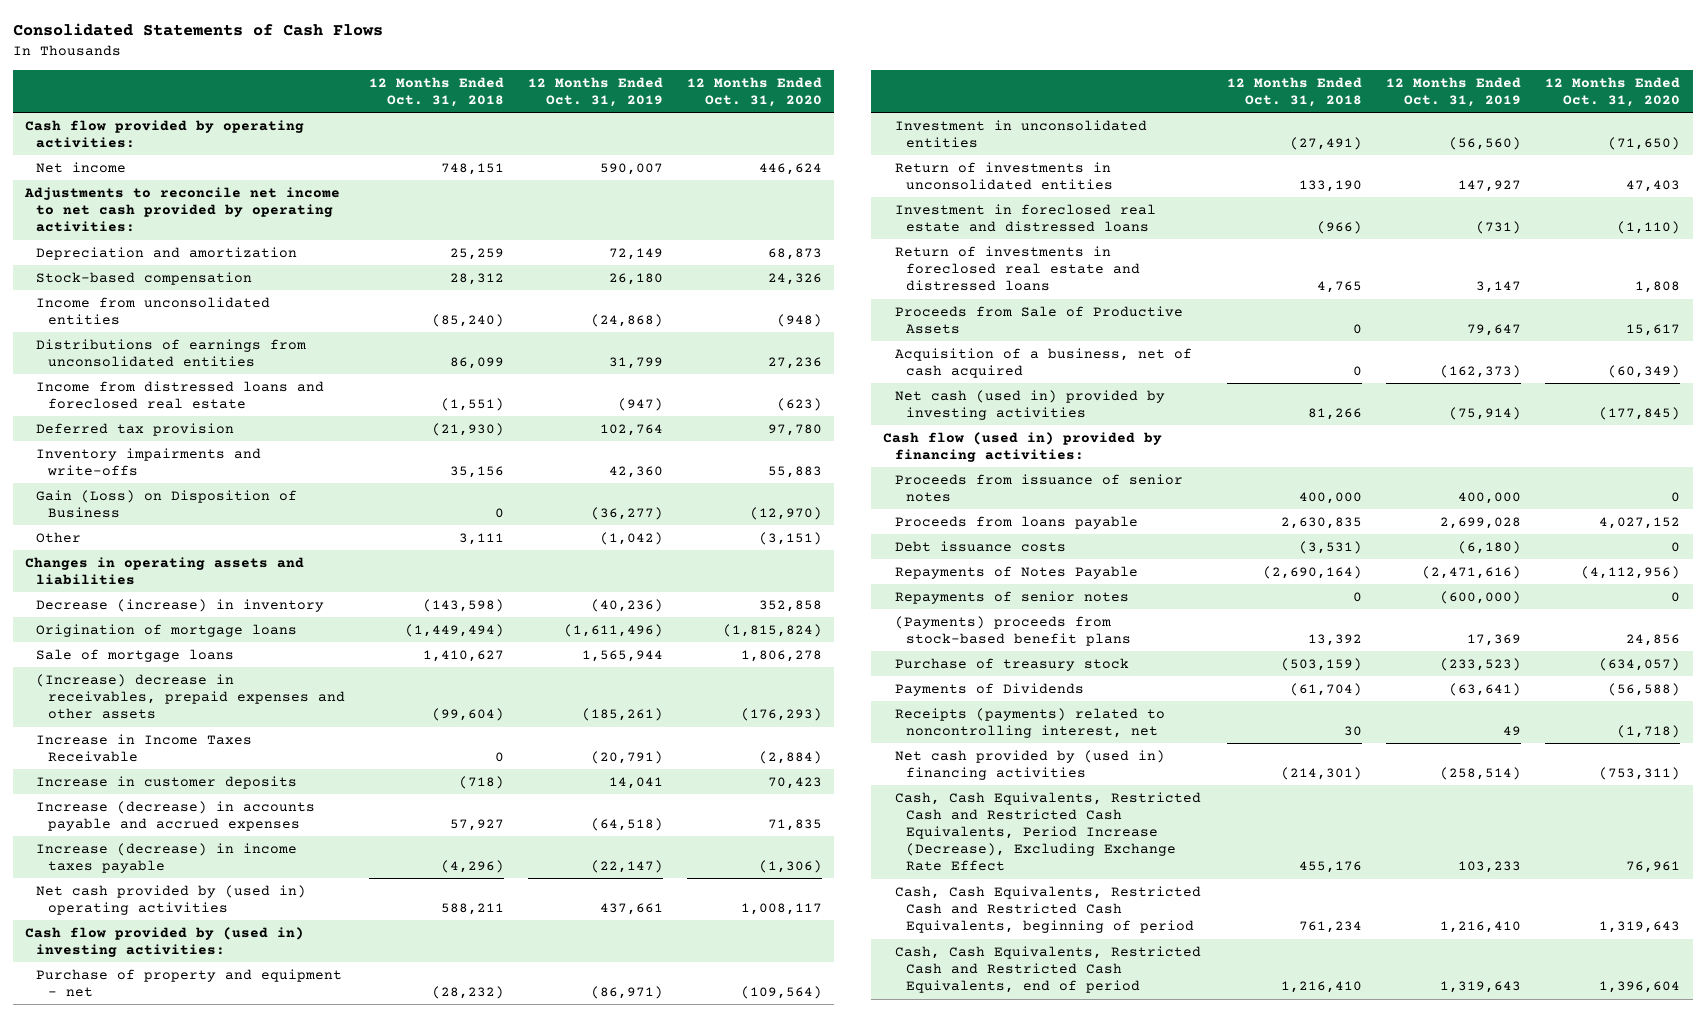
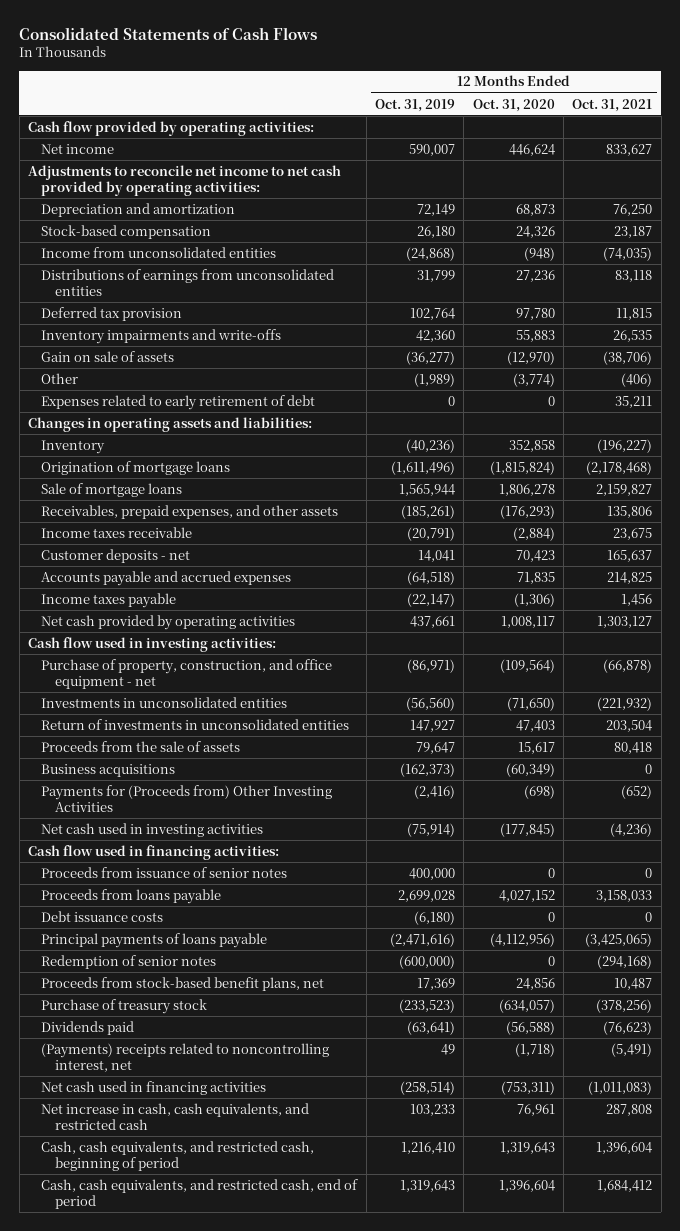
- | 12 Months Ended Oct. 31, 2018 | 12 Months Ended Oct. 31, 2019 | 12 Months Ended Oct. 31, 2020
+ | 12 Months Ended Oct. 31, 2019 | 12 Months Ended Oct. 31, 2020 | 12 Months Ended Oct. 31, 2021
- Income from distressed loans and foreclosed real estate | (1,551) | (947) | (623)
- Gain (Loss) on Disposition of Business | 0 | (36,277) | (12,970)
- Other | 3,111 | (1,042) | (3,151)
- Changes in operating assets and liabilities
- Decrease (increase) in inventory | (143,598) | (40,236) | 352,858
+ Gain on sale of assets | (36,277) | (12,970) | (38,706)
+ Other | (1,989) | (3,774) | (406)
+ Expenses related to early retirement of debt | 0 | 0 | 35,211
+ Changes in operating assets and liabilities:
+ Inventory | (40,236) | 352,858 | (196,227)
- (Increase) decrease in receivables, prepaid expenses and other assets | (99,604) | (185,261) | (176,293)
- Increase in Income Taxes Receivable | 0 | (20,791) | (2,884)
- Increase in customer deposits | (718) | 14,041 | 70,423
- Increase (decrease) in accounts payable and accrued expenses | 57,927 | (64,518) | 71,835
- Increase (decrease) in income taxes payable | (4,296) | (22,147) | (1,306)
- Net cash provided by (used in) operating activities | 588,211 | 437,661 | 1,008,117
- Cash flow provided by (used in) investing activities:
- Purchase of property and equipment - net | (28,232) | (86,971) | (109,564)
- Investment in unconsolidated entities | (27,491) | (56,560) | (71,650)
+ Receivables, prepaid expenses, and other assets | (185,261) | (176,293) | 135,806
+ Income taxes receivable | (20,791) | (2,884) | 23,675
+ Customer deposits - net | 14,041 | 70,423 | 165,637
+ Accounts payable and accrued expenses | (64,518) | 71,835 | 214,825
+ Income taxes payable | (22,147) | (1,306) | 1,456
+ Net cash provided by operating activities | 437,661 | 1,008,117 | 1,303,127
+ Cash flow used in investing activities:
+ Purchase of property, construction, and office equipment - net | (86,971) | (109,564) | (66,878)
+ Investments in unconsolidated entities | (56,560) | (71,650) | (221,932)
- Investment in foreclosed real estate and distressed loans | (966) | (731) | (1,110)
- Return of investments in foreclosed real estate and distressed loans | 4,765 | 3,147 | 1,808
- Proceeds from Sale of Productive Assets | 0 | 79,647 | 15,617
- Acquisition of a business, net of cash acquired | 0 | (162,373) | (60,349)
- Net cash (used in) provided by investing activities | 81,266 | (75,914) | (177,845)
- Cash flow (used in) provided by financing activities:
+ Proceeds from the sale of assets | 79,647 | 15,617 | 80,418
+ Business acquisitions | (162,373) | (60,349) | 0
+ Payments for (Proceeds from) Other Investing Activities | (2,416) | (698) | (652)
+ Net cash used in investing activities | (75,914) | (177,845) | (4,236)
+ Cash flow used in financing activities:
- Repayments of Notes Payable | (2,690,164) | (2,471,616) | (4,112,956)
- Repayments of senior notes | 0 | (600,000) | 0
- (Payments) proceeds from stock-based benefit plans | 13,392 | 17,369 | 24,856
+ Principal payments of loans payable | (2,471,616) | (4,112,956) | (3,425,065)
+ Redemption of senior notes | (600,000) | 0 | (294,168)
+ Proceeds from stock-based benefit plans, net | 17,369 | 24,856 | 10,487
- Payments of Dividends | (61,704) | (63,641) | (56,588)
- Receipts (payments) related to noncontrolling interest, net | 30 | 49 | (1,718)
- Net cash provided by (used in) financing activities | (214,301) | (258,514) | (753,311)
- Cash, Cash Equivalents, Restricted Cash and Restricted Cash Equivalents, Period Increase (Decrease), Excluding Exchange Rate Effect | 455,176 | 103,233 | 76,961
- Cash, Cash Equivalents, Restricted Cash and Restricted Cash Equivalents, beginning of period | 761,234 | 1,216,410 | 1,319,643
- Cash, Cash Equivalents, Restricted Cash and Restricted Cash Equivalents, end of period | 1,216,410 | 1,319,643 | 1,396,604
+ Dividends paid | (63,641) | (56,588) | (76,623)
+ (Payments) receipts related to noncontrolling interest, net | 49 | (1,718) | (5,491)
+ Net cash used in financing activities | (258,514) | (753,311) | (1,011,083)
+ Net increase in cash, cash equivalents, and restricted cash | 103,233 | 76,961 | 287,808
+ Cash, cash equivalents, and restricted cash, beginning of period | 1,216,410 | 1,319,643 | 1,396,604
+ Cash, cash equivalents, and restricted cash, end of period | 1,319,643 | 1,396,604 | 1,684,412

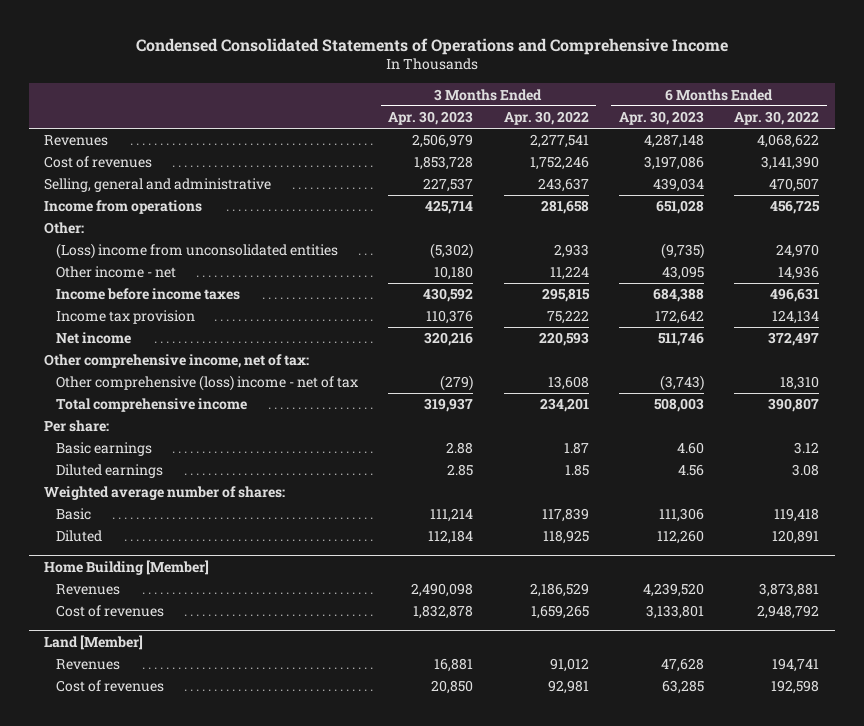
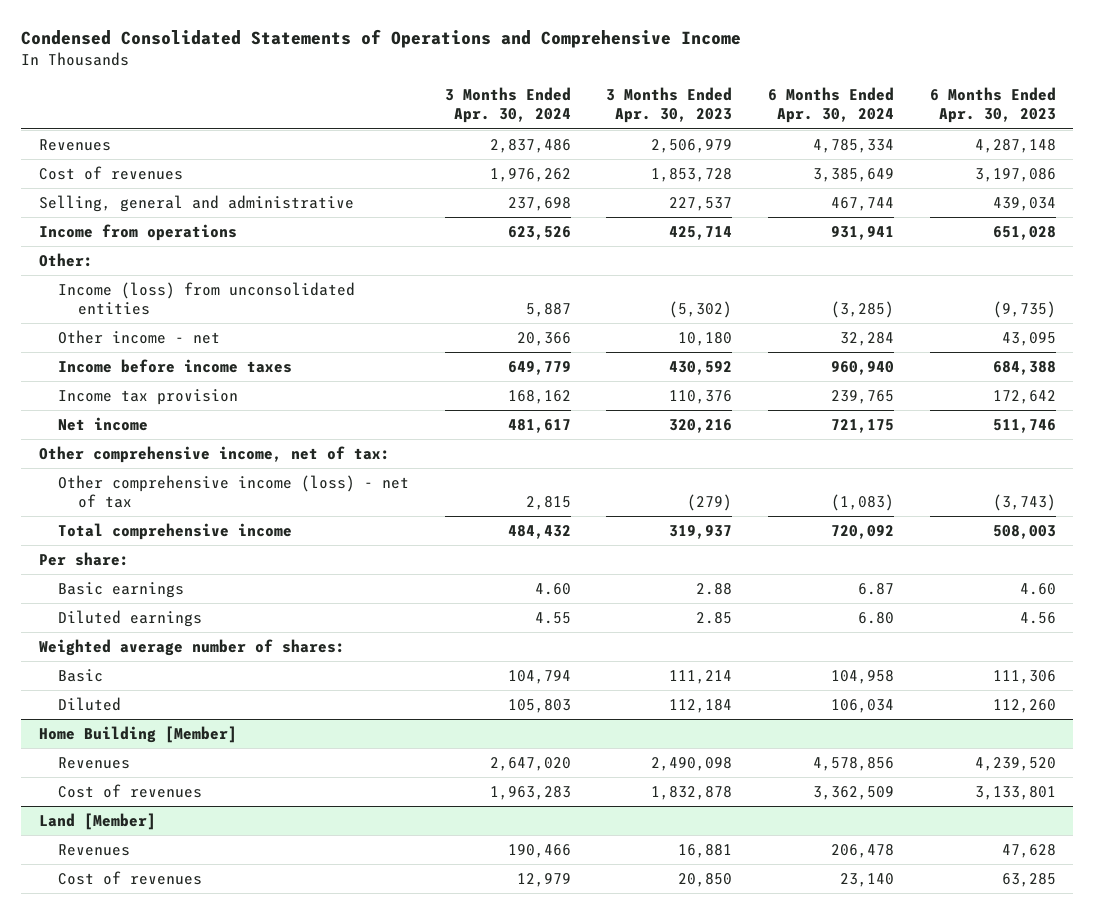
- | 3 Months Ended Apr. 30, 2023 | 3 Months Ended Apr. 30, 2022 | 6 Months Ended Apr. 30, 2023 | 6 Months Ended Apr. 30, 2022
+ | 3 Months Ended Apr. 30, 2024 | 3 Months Ended Apr. 30, 2023 | 6 Months Ended Apr. 30, 2024 | 6 Months Ended Apr. 30, 2023
- (Loss) income from unconsolidated entities | (5,302) | 2,933 | (9,735) | 24,970
+ Income (loss) from unconsolidated entities | 5,887 | (5,302) | (3,285) | (9,735)
- Other comprehensive (loss) income - net of tax | (279) | 13,608 | (3,743) | 18,310
+ Other comprehensive income (loss) - net of tax | 2,815 | (279) | (1,083) | (3,743)

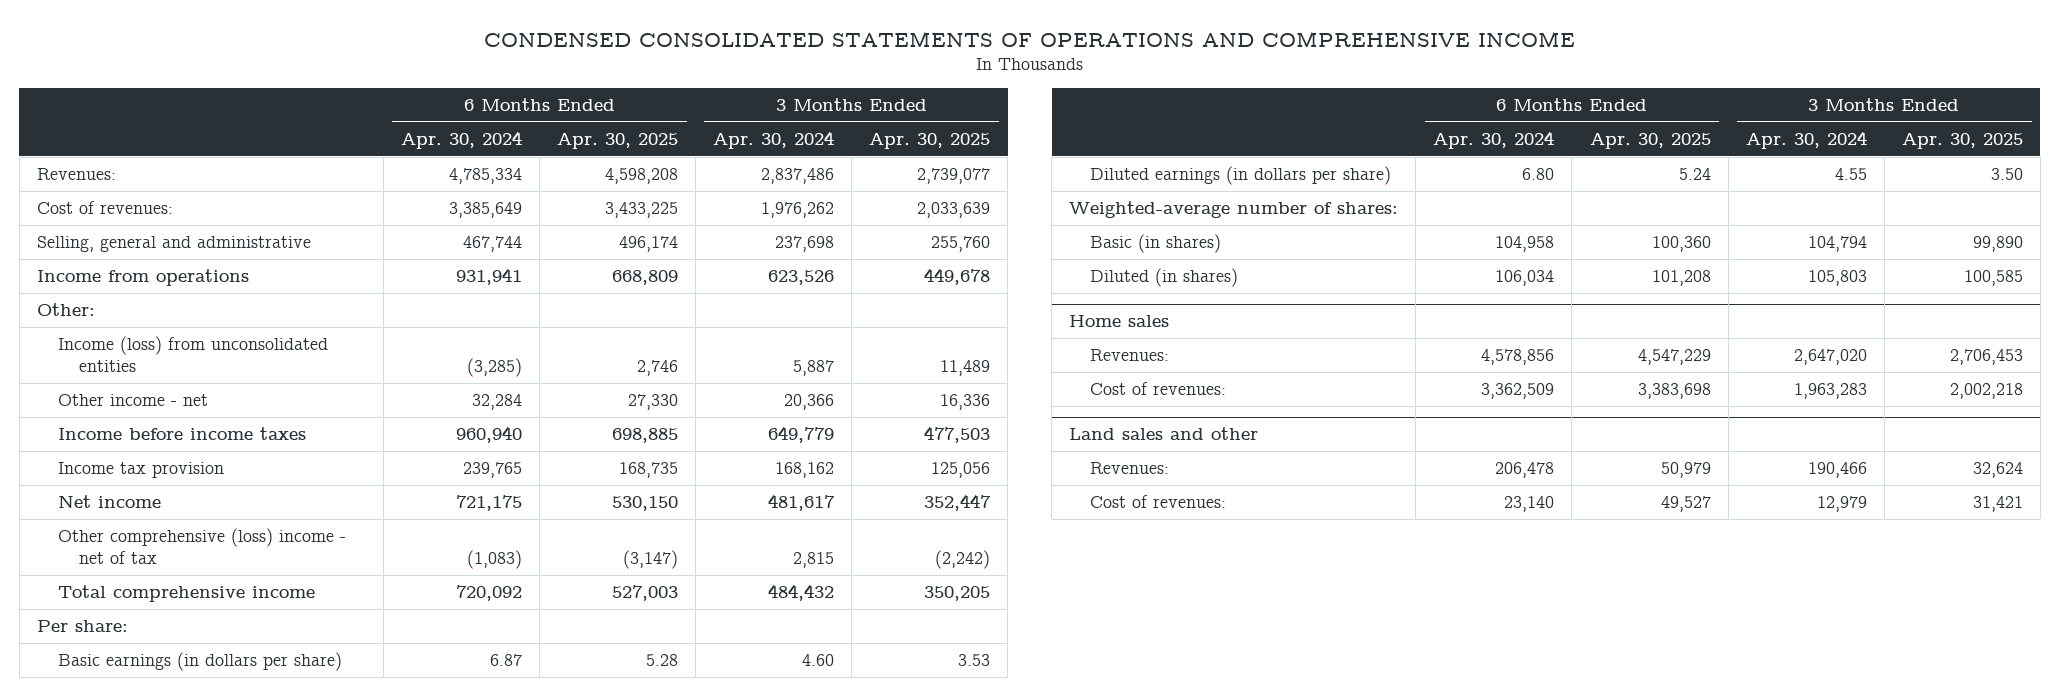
- Condensed Consolidated Statements of Operations and Comprehensive Income
+ CONDENSED CONSOLIDATED STATEMENTS OF OPERATIONS AND COMPREHENSIVE INCOME
- | 3 Months Ended Apr. 30, 2024 | 3 Months Ended Apr. 30, 2023 | 6 Months Ended Apr. 30, 2024 | 6 Months Ended Apr. 30, 2023
+ | 6 Months Ended Apr. 30, 2024 | 6 Months Ended Apr. 30, 2025 | 3 Months Ended Apr. 30, 2024 | 3 Months Ended Apr. 30, 2025
- Revenues | 2,837,486 | 2,506,979 | 4,785,334 | 4,287,148
- Cost of revenues | 1,976,262 | 1,853,728 | 3,385,649 | 3,197,086
+ Revenues: | 4,785,334 | 4,598,208 | 2,837,486 | 2,739,077
+ Cost of revenues: | 3,385,649 | 3,433,225 | 1,976,262 | 2,033,639
- Other comprehensive income, net of tax:
- Other comprehensive income (loss) - net of tax | 2,815 | (279) | (1,083) | (3,743)
+ Other comprehensive (loss) income - net of tax | (1,083) | (3,147) | 2,815 | (2,242)
- Basic earnings | 4.60 | 2.88 | 6.87 | 4.60
- Diluted earnings | 4.55 | 2.85 | 6.80 | 4.56
- Weighted average number of shares:
- Basic | 104,794 | 111,214 | 104,958 | 111,306
- Diluted | 105,803 | 112,184 | 106,034 | 112,260
- Home Building [Member]
- Revenues | 2,647,020 | 2,490,098 | 4,578,856 | 4,239,520
- Cost of revenues | 1,963,283 | 1,832,878 | 3,362,509 | 3,133,801
- Land [Member]
- Revenues | 190,466 | 16,881 | 206,478 | 47,628
- Cost of revenues | 12,979 | 20,850 | 23,140 | 63,285
+ Basic earnings (in dollars per share) | 6.87 | 5.28 | 4.60 | 3.53
+ Diluted earnings (in dollars per share) | 6.80 | 5.24 | 4.55 | 3.50
+ Weighted-average number of shares:
+ Basic (in shares) | 104,958 | 100,360 | 104,794 | 99,890
+ Diluted (in shares) | 106,034 | 101,208 | 105,803 | 100,585
+ Home sales
+ Revenues: | 4,578,856 | 4,547,229 | 2,647,020 | 2,706,453
+ Cost of revenues: | 3,362,509 | 3,383,698 | 1,963,283 | 2,002,218
+ Land sales and other
+ Revenues: | 206,478 | 50,979 | 190,466 | 32,624
+ Cost of revenues: | 23,140 | 49,527 | 12,979 | 31,421

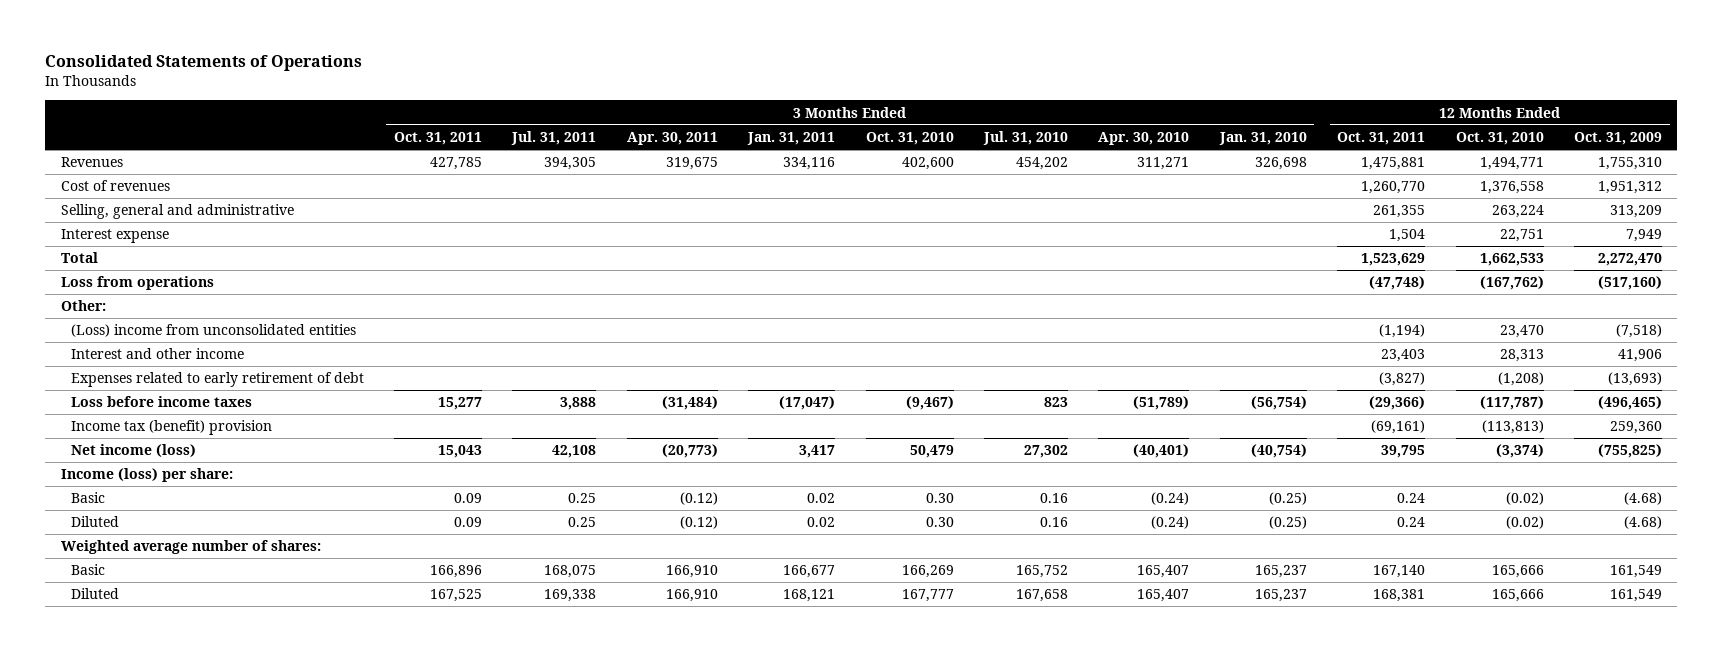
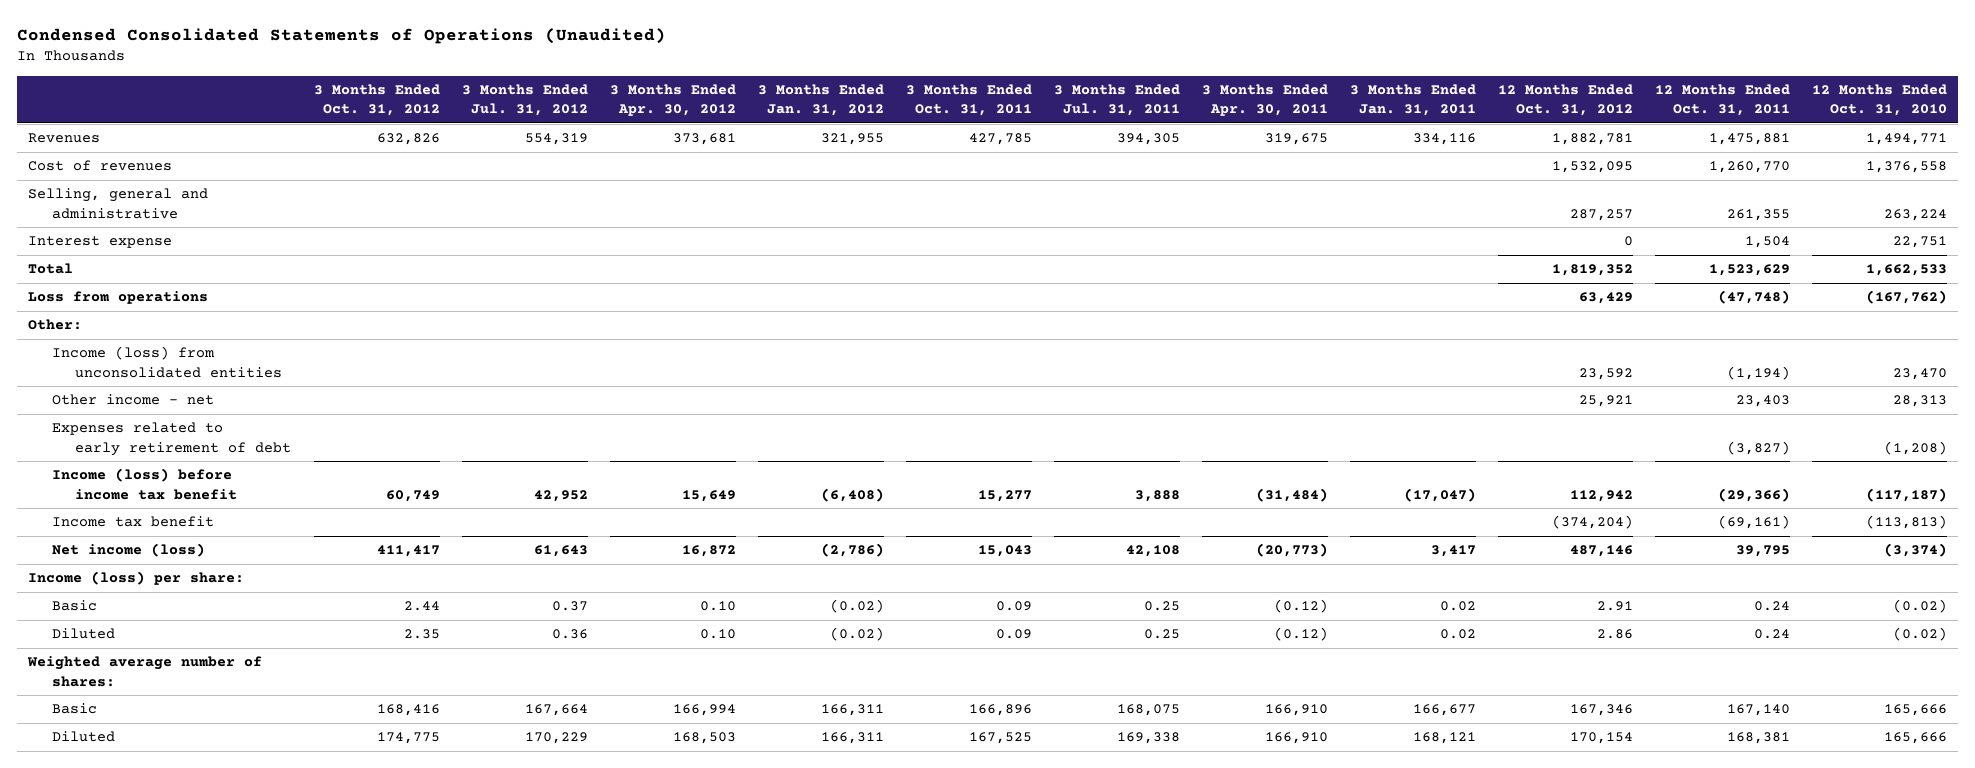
- Consolidated Statements of Operations
+ Condensed Consolidated Statements of Operations (Unaudited)
- | 3 Months Ended Oct. 31, 2011 | 3 Months Ended Jul. 31, 2011 | 3 Months Ended Apr. 30, 2011 | 3 Months Ended Jan. 31, 2011 | 3 Months Ended Oct. 31, 2010 | 3 Months Ended Jul. 31, 2010 | 3 Months Ended Apr. 30, 2010 | 3 Months Ended Jan. 31, 2010 | 12 Months Ended Oct. 31, 2011 | 12 Months Ended Oct. 31, 2010 | 12 Months Ended Oct. 31, 2009
+ | 3 Months Ended Oct. 31, 2012 | 3 Months Ended Jul. 31, 2012 | 3 Months Ended Apr. 30, 2012 | 3 Months Ended Jan. 31, 2012 | 3 Months Ended Oct. 31, 2011 | 3 Months Ended Jul. 31, 2011 | 3 Months Ended Apr. 30, 2011 | 3 Months Ended Jan. 31, 2011 | 12 Months Ended Oct. 31, 2012 | 12 Months Ended Oct. 31, 2011 | 12 Months Ended Oct. 31, 2010
- (Loss) income from unconsolidated entities | | | | | | | | | (1,194) | 23,470 | (7,518)
- Interest and other income | | | | | | | | | 23,403 | 28,313 | 41,906
+ Income (loss) from unconsolidated entities | | | | | | | | | 23,592 | (1,194) | 23,470
+ Other income - net | | | | | | | | | 25,921 | 23,403 | 28,313
- Loss before income taxes | 15,277 | 3,888 | (31,484) | (17,047) | (9,467) | 823 | (51,789) | (56,754) | (29,366) | (117,787) | (496,465)
- Income tax (benefit) provision | | | | | | | | | (69,161) | (113,813) | 259,360
+ Income (loss) before income tax benefit | 60,749 | 42,952 | 15,649 | (6,408) | 15,277 | 3,888 | (31,484) | (17,047) | 112,942 | (29,366) | (117,187)
+ Income tax benefit | | | | | | | | | (374,204) | (69,161) | (113,813)

